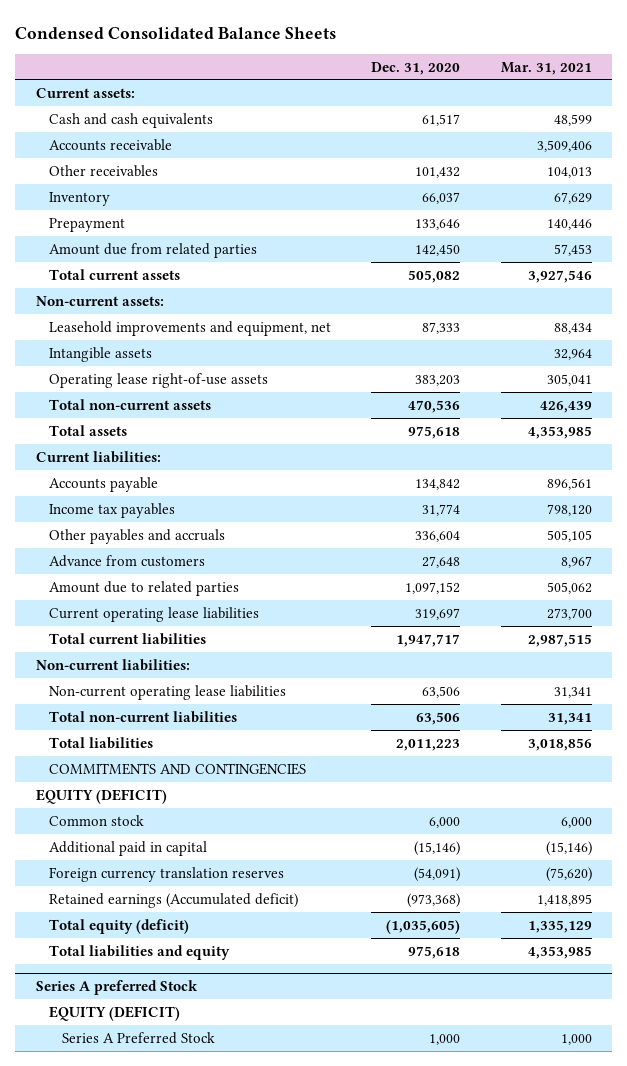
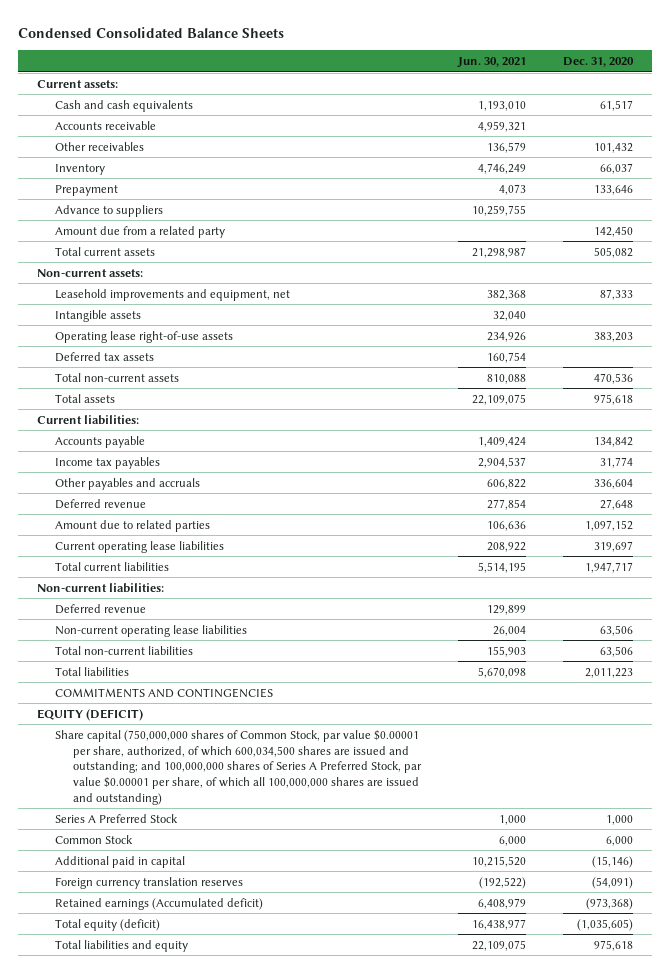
- | Dec. 31, 2020 | Mar. 31, 2021
+ | Jun. 30, 2021 | Dec. 31, 2020
- Amount due from related parties | 142,450 | 57,453
+ Advance to suppliers | 10,259,755 |
+ Amount due from a related party | | 142,450
+ Deferred tax assets | 160,754 |
- Advance from customers | 27,648 | 8,967
+ Deferred revenue | 277,854 | 27,648
+ Deferred revenue | 129,899 |
- Common stock | 6,000 | 6,000
+ Share capital (750,000,000 shares of Common Stock, par value $0.00001 per share, authorized, of which 600,034,500 shares are issued and outstanding; and 100,000,000 shares of Series A Preferred Stock, par value $0.00001 per share, of which all 100,000,000 shares are issued and outstanding)
+ Series A Preferred Stock | 1,000 | 1,000
+ Common Stock | 6,000 | 6,000
- Series A preferred Stock
- EQUITY (DEFICIT)
- Series A Preferred Stock | 1,000 | 1,000

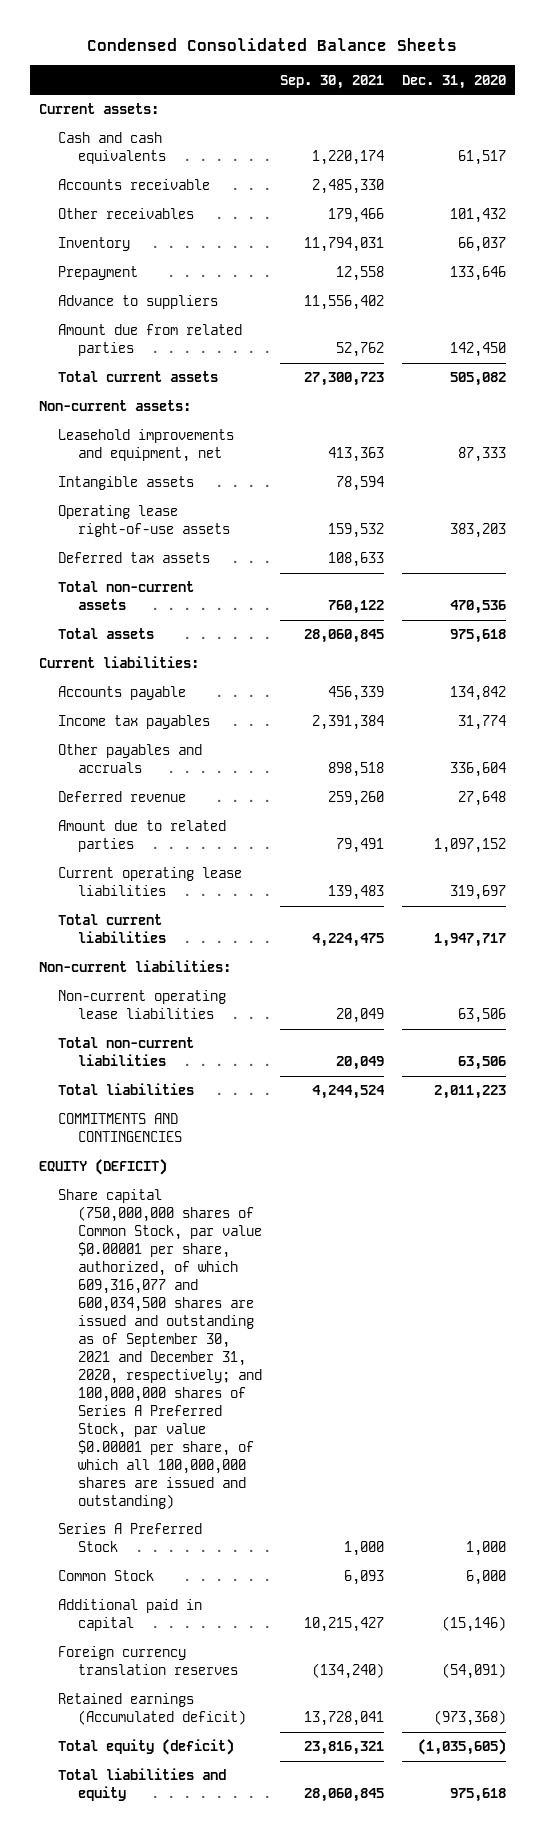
- | Jun. 30, 2021 | Dec. 31, 2020
+ | Sep. 30, 2021 | Dec. 31, 2020
- Amount due from a related party | | 142,450
+ Amount due from related parties | 52,762 | 142,450
- Deferred revenue | 129,899 |
- Share capital (750,000,000 shares of Common Stock, par value $0.00001 per share, authorized, of which 600,034,500 shares are issued and outstanding; and 100,000,000 shares of Series A Preferred Stock, par value $0.00001 per share, of which all 100,000,000 shares are issued and outstanding)
+ Share capital (750,000,000 shares of Common Stock, par value $0.00001 per share, authorized, of which 609,316,077 and 600,034,500 shares are issued and outstanding as of September 30, 2021 and December 31, 2020, respectively; and 100,000,000 shares of Series A Preferred Stock, par value $0.00001 per share, of which all 100,000,000 shares are issued and outstanding)

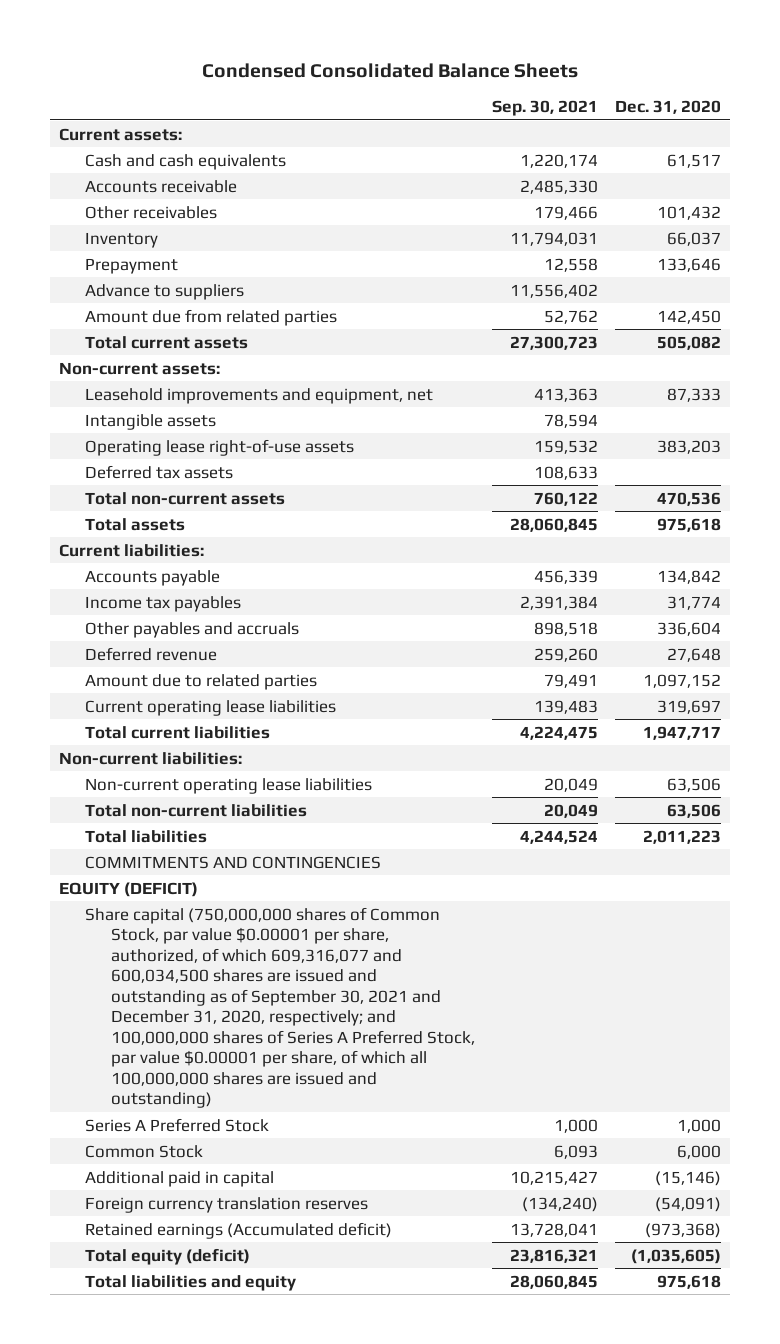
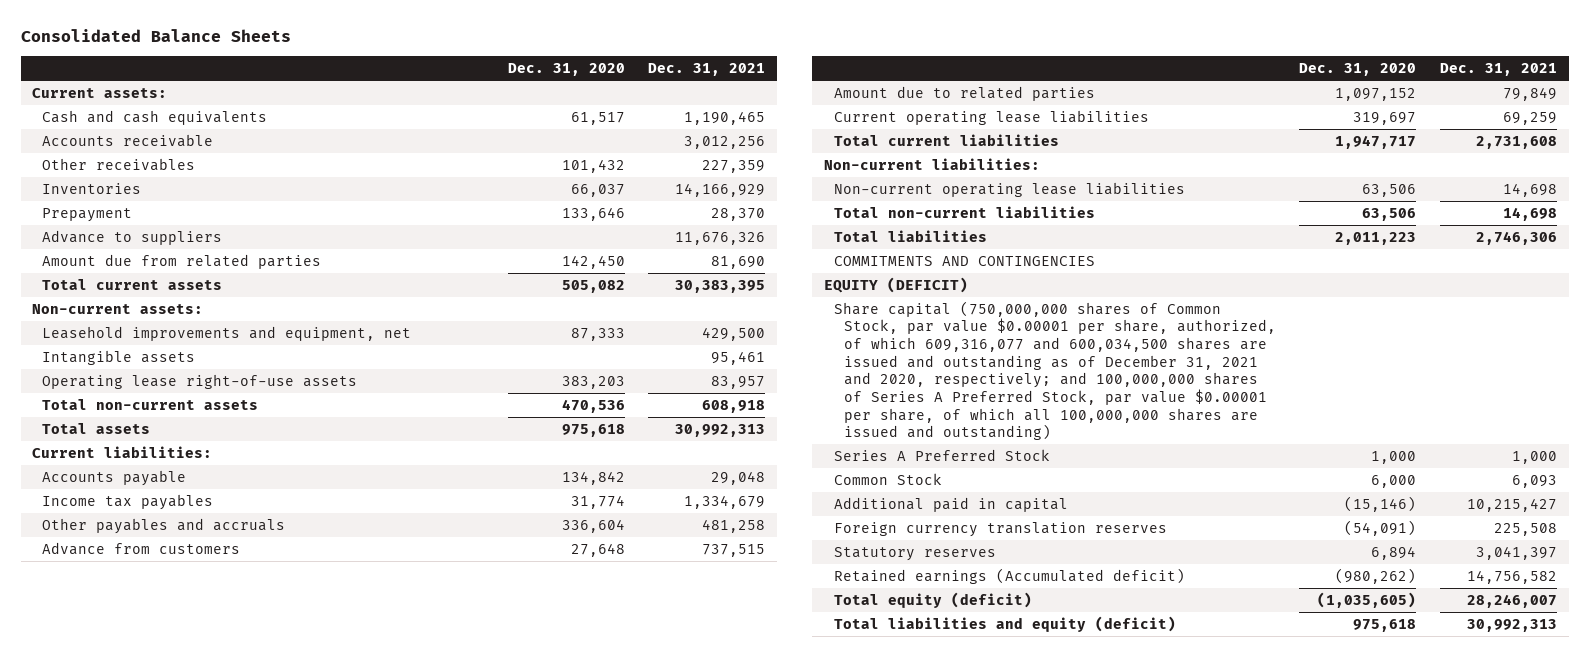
- Condensed Consolidated Balance Sheets
+ Consolidated Balance Sheets
- | Sep. 30, 2021 | Dec. 31, 2020
+ | Dec. 31, 2020 | Dec. 31, 2021
- Inventory | 11,794,031 | 66,037
+ Inventories | 66,037 | 14,166,929
- Deferred tax assets | 108,633 |
- Deferred revenue | 259,260 | 27,648
+ Advance from customers | 27,648 | 737,515
- Share capital (750,000,000 shares of Common Stock, par value $0.00001 per share, authorized, of which 609,316,077 and 600,034,500 shares are issued and outstanding as of September 30, 2021 and December 31, 2020, respectively; and 100,000,000 shares of Series A Preferred Stock, par value $0.00001 per share, of which all 100,000,000 shares are issued and outstanding)
+ Share capital (750,000,000 shares of Common Stock, par value $0.00001 per share, authorized, of which 609,316,077 and 600,034,500 shares are issued and outstanding as of December 31, 2021 and 2020, respectively; and 100,000,000 shares of Series A Preferred Stock, par value $0.00001 per share, of which all 100,000,000 shares are issued and outstanding)
- Retained earnings (Accumulated deficit) | 13,728,041 | (973,368)
+ Statutory reserves | 6,894 | 3,041,397
+ Retained earnings (Accumulated deficit) | (980,262) | 14,756,582
- Total liabilities and equity | 28,060,845 | 975,618
+ Total liabilities and equity (deficit) | 975,618 | 30,992,313

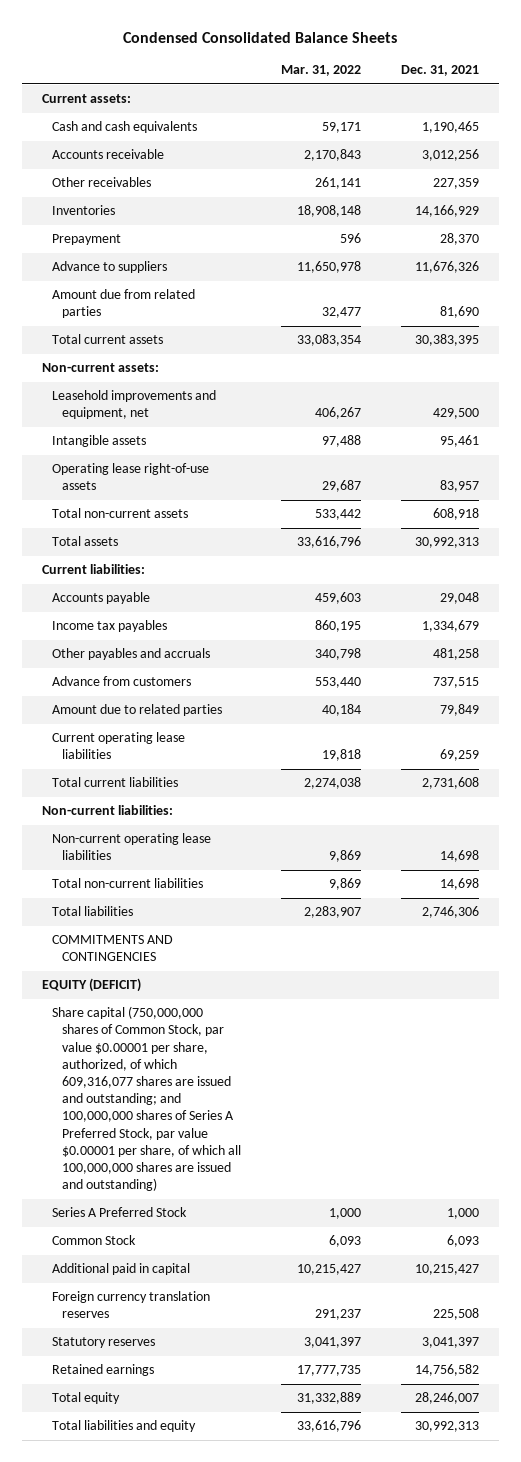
- Consolidated Balance Sheets
+ Condensed Consolidated Balance Sheets
- | Dec. 31, 2020 | Dec. 31, 2021
+ | Mar. 31, 2022 | Dec. 31, 2021
- Share capital (750,000,000 shares of Common Stock, par value $0.00001 per share, authorized, of which 609,316,077 and 600,034,500 shares are issued and outstanding as of December 31, 2021 and 2020, respectively; and 100,000,000 shares of Series A Preferred Stock, par value $0.00001 per share, of which all 100,000,000 shares are issued and outstanding)
+ Share capital (750,000,000 shares of Common Stock, par value $0.00001 per share, authorized, of which 609,316,077 shares are issued and outstanding; and 100,000,000 shares of Series A Preferred Stock, par value $0.00001 per share, of which all 100,000,000 shares are issued and outstanding)
- Retained earnings (Accumulated deficit) | (980,262) | 14,756,582
- Total equity (deficit) | (1,035,605) | 28,246,007
- Total liabilities and equity (deficit) | 975,618 | 30,992,313
+ Retained earnings | 17,777,735 | 14,756,582
+ Total equity | 31,332,889 | 28,246,007
+ Total liabilities and equity | 33,616,796 | 30,992,313

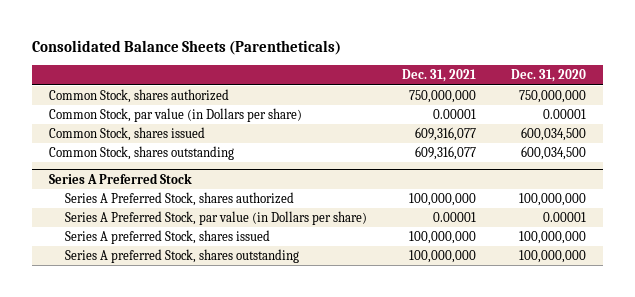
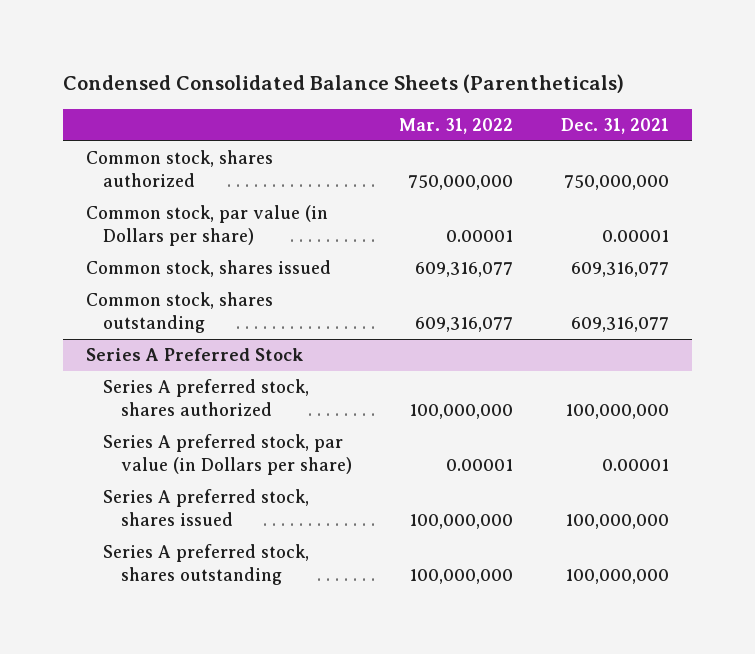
- Consolidated Balance Sheets (Parentheticals)
+ Condensed Consolidated Balance Sheets (Parentheticals)
- | Dec. 31, 2021 | Dec. 31, 2020
+ | Mar. 31, 2022 | Dec. 31, 2021
- Common Stock, shares authorized | 750,000,000 | 750,000,000
- Common Stock, par value (in Dollars per share) | 0.00001 | 0.00001
- Common Stock, shares issued | 609,316,077 | 600,034,500
- Common Stock, shares outstanding | 609,316,077 | 600,034,500
+ Common stock, shares authorized | 750,000,000 | 750,000,000
+ Common stock, par value (in Dollars per share) | 0.00001 | 0.00001
+ Common stock, shares issued | 609,316,077 | 609,316,077
+ Common stock, shares outstanding | 609,316,077 | 609,316,077
@ Series A Preferred Stock
- Series A Preferred Stock, shares authorized | 100,000,000 | 100,000,000
- Series A Preferred Stock, par value (in Dollars per share) | 0.00001 | 0.00001
- Series A preferred Stock, shares issued | 100,000,000 | 100,000,000
- Series A preferred Stock, shares outstanding | 100,000,000 | 100,000,000
+ Series A preferred stock, shares authorized | 100,000,000 | 100,000,000
+ Series A preferred stock, par value (in Dollars per share) | 0.00001 | 0.00001
+ Series A preferred stock, shares issued | 100,000,000 | 100,000,000
+ Series A preferred stock, shares outstanding | 100,000,000 | 100,000,000

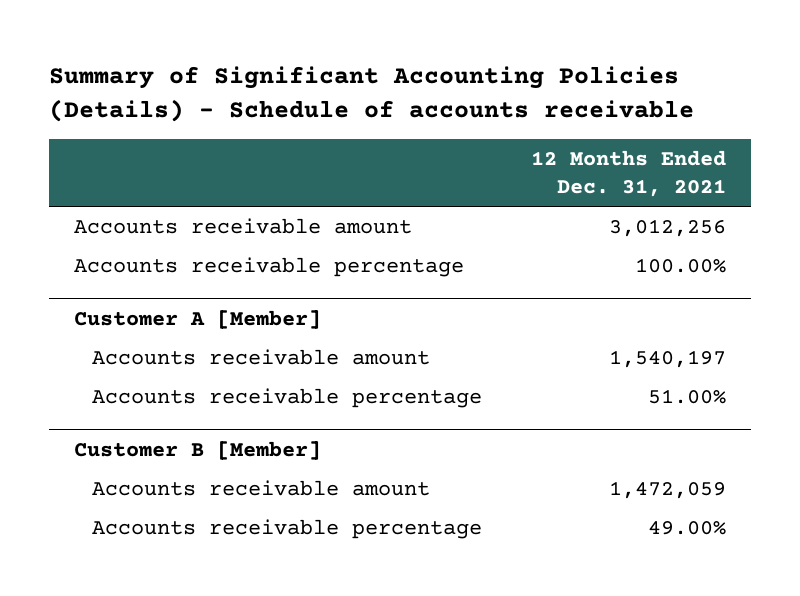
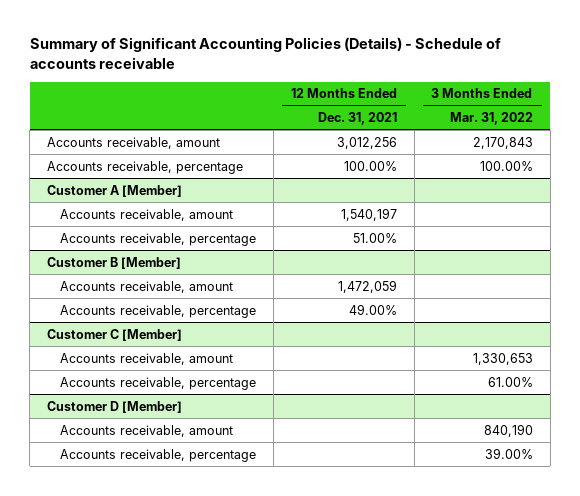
- | 12 Months Ended Dec. 31, 2021
+ | 12 Months Ended Dec. 31, 2021 | 3 Months Ended Mar. 31, 2022
- Accounts receivable amount | 3,012,256
- Accounts receivable percentage | 100.00%
+ Accounts receivable, amount | 3,012,256 | 2,170,843
+ Accounts receivable, percentage | 100.00% | 100.00%
@ Customer A [Member]
- Accounts receivable amount | 1,540,197
- Accounts receivable percentage | 51.00%
+ Accounts receivable, amount | 1,540,197 |
+ Accounts receivable, percentage | 51.00% |
@ Customer B [Member]
- Accounts receivable amount | 1,472,059
- Accounts receivable percentage | 49.00%
+ Accounts receivable, amount | 1,472,059 |
+ Accounts receivable, percentage | 49.00% |
+ Customer C [Member]
+ Accounts receivable, amount | | 1,330,653
+ Accounts receivable, percentage | | 61.00%
+ Customer D [Member]
+ Accounts receivable, amount | | 840,190
+ Accounts receivable, percentage | | 39.00%

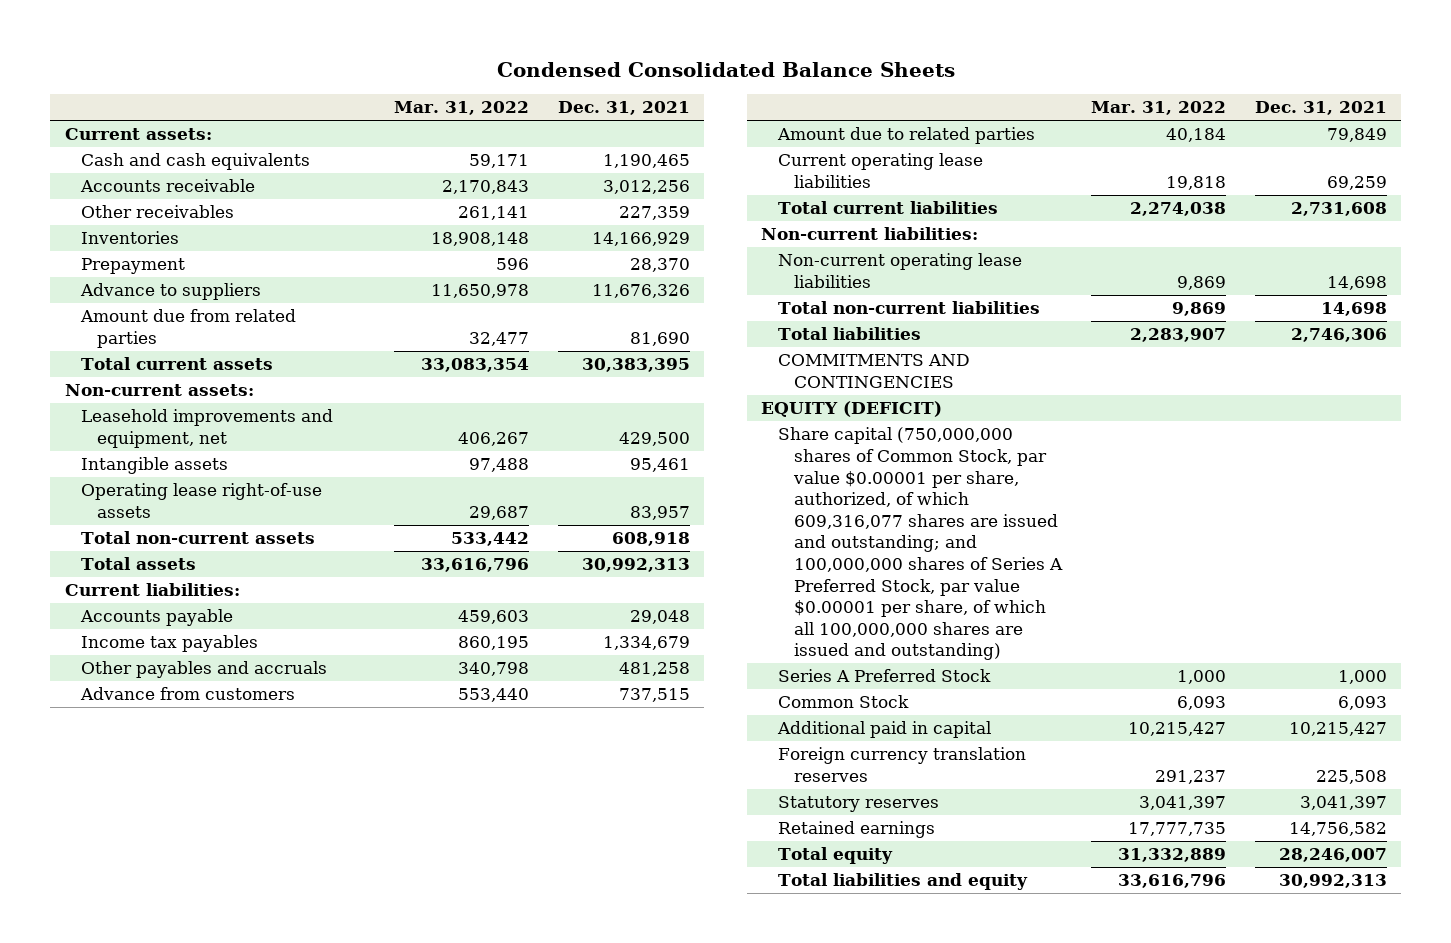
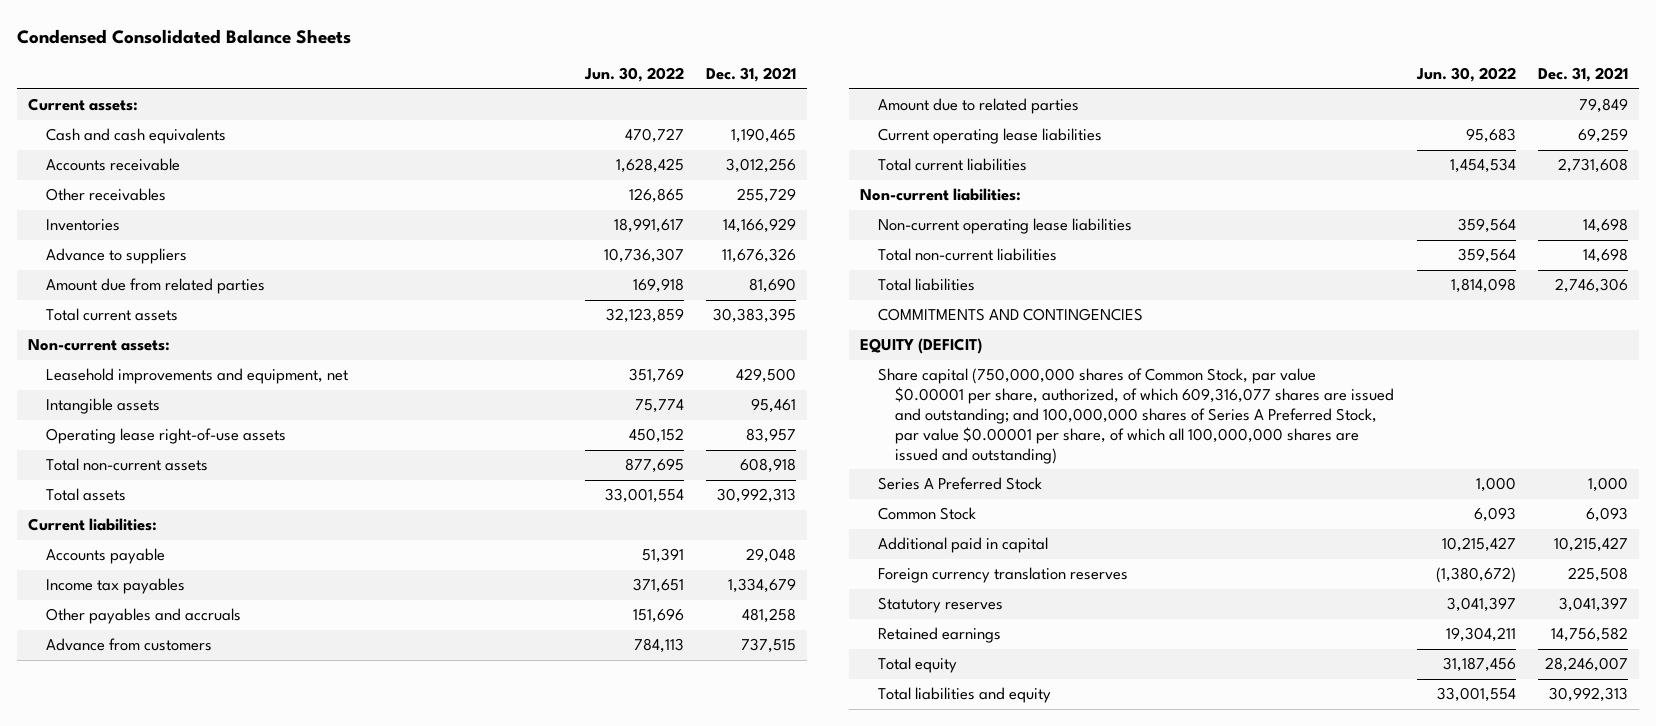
- | Mar. 31, 2022 | Dec. 31, 2021
+ | Jun. 30, 2022 | Dec. 31, 2021
- Other receivables | 261,141 | 227,359
+ Other receivables | 126,865 | 255,729
- Prepayment | 596 | 28,370

